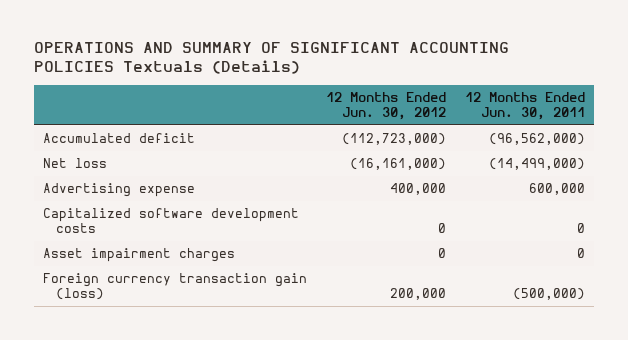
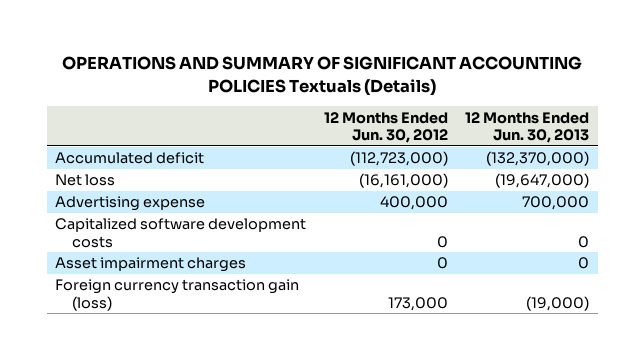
- | 12 Months Ended Jun. 30, 2012 | 12 Months Ended Jun. 30, 2011
+ | 12 Months Ended Jun. 30, 2012 | 12 Months Ended Jun. 30, 2013
- Foreign currency transaction gain (loss) | 200,000 | (500,000)
+ Foreign currency transaction gain (loss) | 173,000 | (19,000)

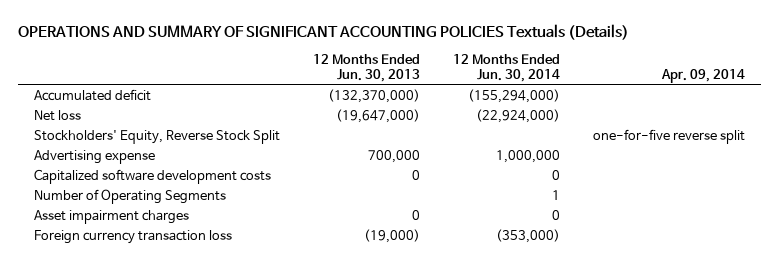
- | 12 Months Ended Jun. 30, 2012 | 12 Months Ended Jun. 30, 2013
+ | 12 Months Ended Jun. 30, 2013 | 12 Months Ended Jun. 30, 2014 | Apr. 09, 2014
+ Stockholders' Equity, Reverse Stock Split | | | one-for-five reverse split
+ Number of Operating Segments | | 1 |
- Foreign currency transaction gain (loss) | 173,000 | (19,000)
+ Foreign currency transaction loss | (19,000) | (353,000) |

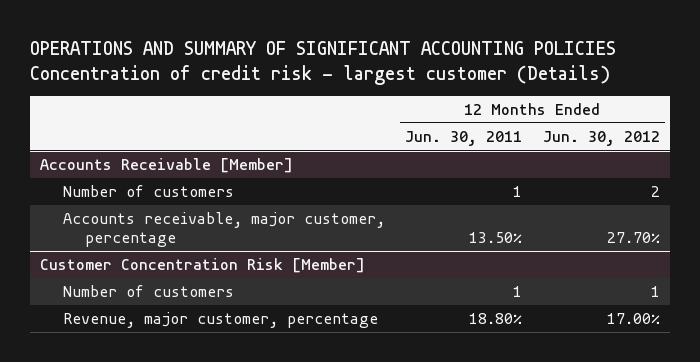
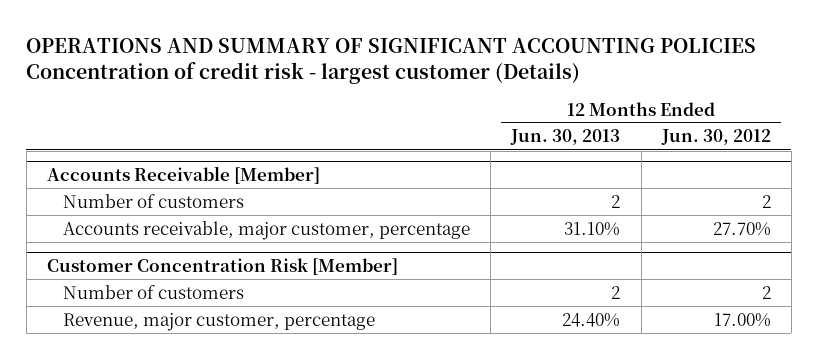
- | 12 Months Ended Jun. 30, 2011 | 12 Months Ended Jun. 30, 2012
+ | 12 Months Ended Jun. 30, 2013 | 12 Months Ended Jun. 30, 2012
@ Customer Concentration Risk [Member]
- Number of customers | 1 | 1
+ Number of customers | 2 | 2

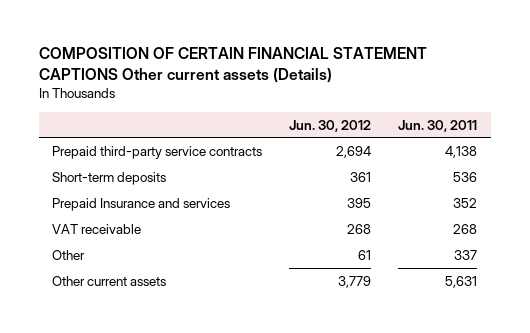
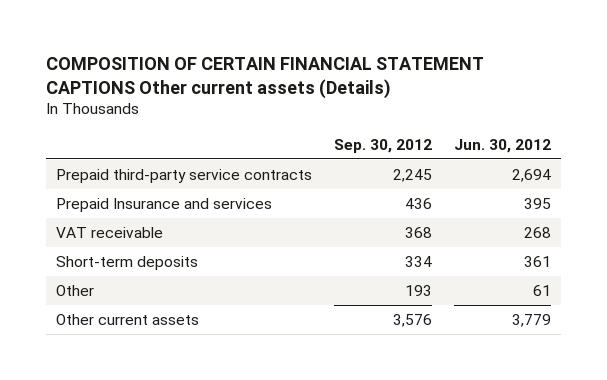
- | Jun. 30, 2012 | Jun. 30, 2011
+ | Sep. 30, 2012 | Jun. 30, 2012
moved down: Short-term deposits | 334 | 361

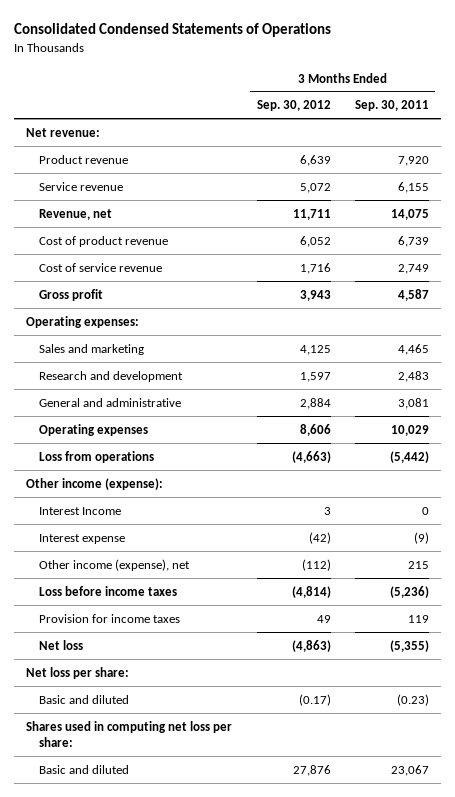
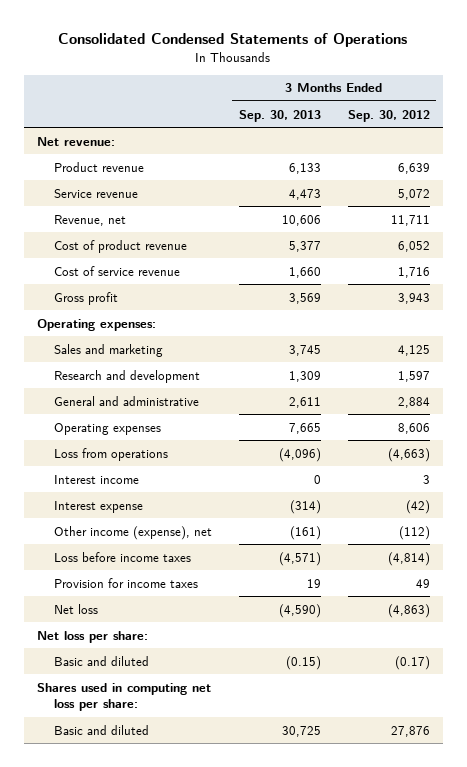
- | 3 Months Ended Sep. 30, 2012 | 3 Months Ended Sep. 30, 2011
+ | 3 Months Ended Sep. 30, 2013 | 3 Months Ended Sep. 30, 2012
- Other income (expense):
- Interest Income | 3 | 0
+ Interest income | 0 | 3

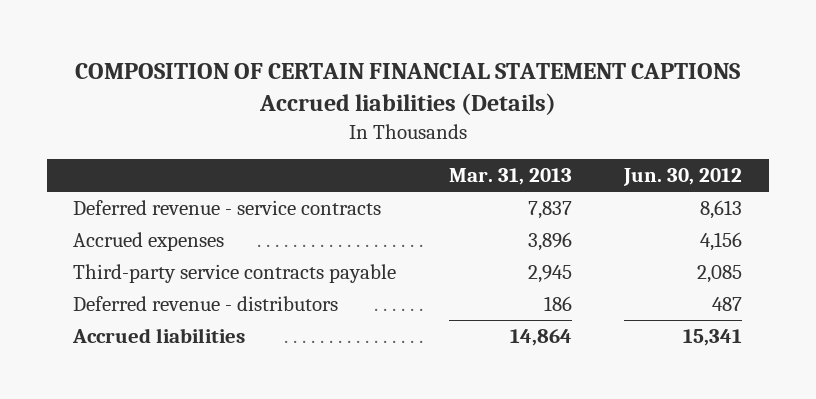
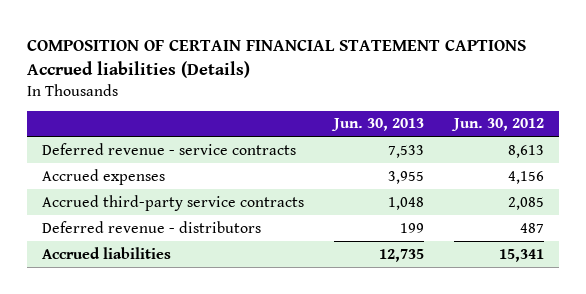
- | Mar. 31, 2013 | Jun. 30, 2012
+ | Jun. 30, 2013 | Jun. 30, 2012
- Third-party service contracts payable | 2,945 | 2,085
+ Accrued third-party service contracts | 1,048 | 2,085

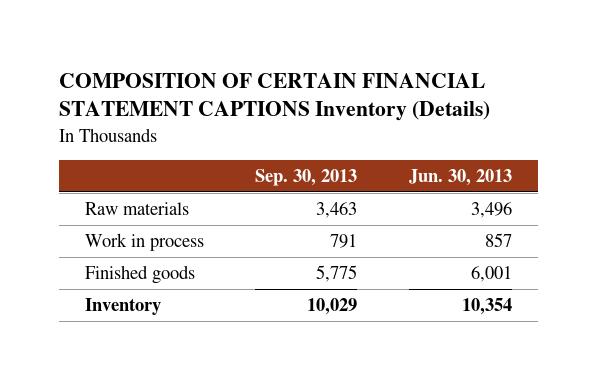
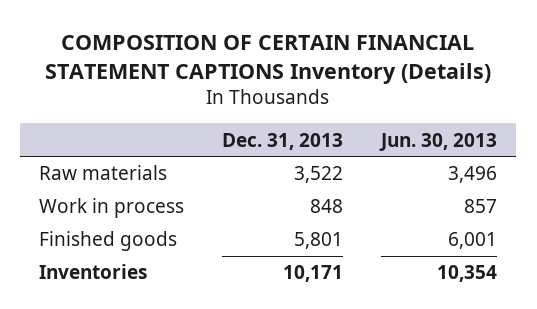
- | Sep. 30, 2013 | Jun. 30, 2013
+ | Dec. 31, 2013 | Jun. 30, 2013
- Inventory | 10,029 | 10,354
+ Inventories | 10,171 | 10,354

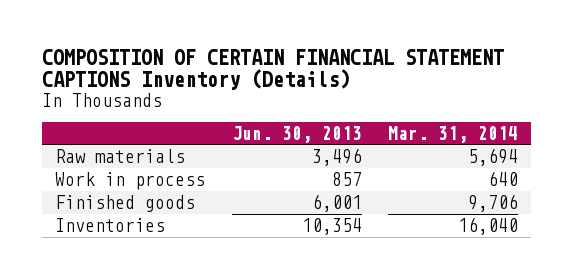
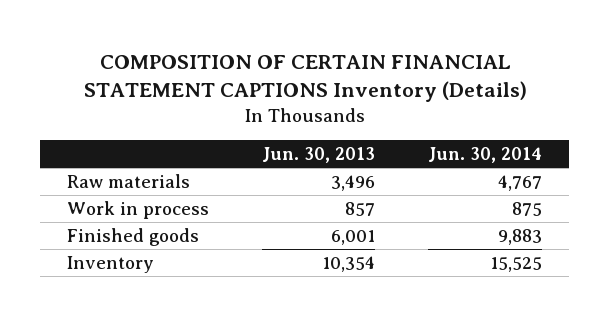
- | Jun. 30, 2013 | Mar. 31, 2014
+ | Jun. 30, 2013 | Jun. 30, 2014
- Inventories | 10,354 | 16,040
+ Inventory | 10,354 | 15,525

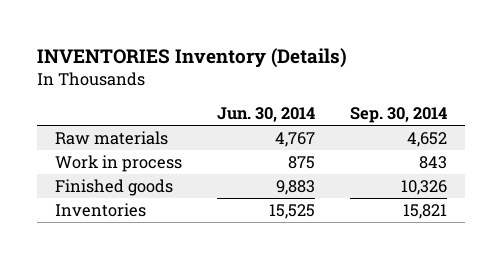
- COMPOSITION OF CERTAIN FINANCIAL STATEMENT CAPTIONS Inventory (Details)
+ INVENTORIES Inventory (Details)
- | Jun. 30, 2013 | Jun. 30, 2014
+ | Jun. 30, 2014 | Sep. 30, 2014
- Inventory | 10,354 | 15,525
+ Inventories | 15,525 | 15,821

